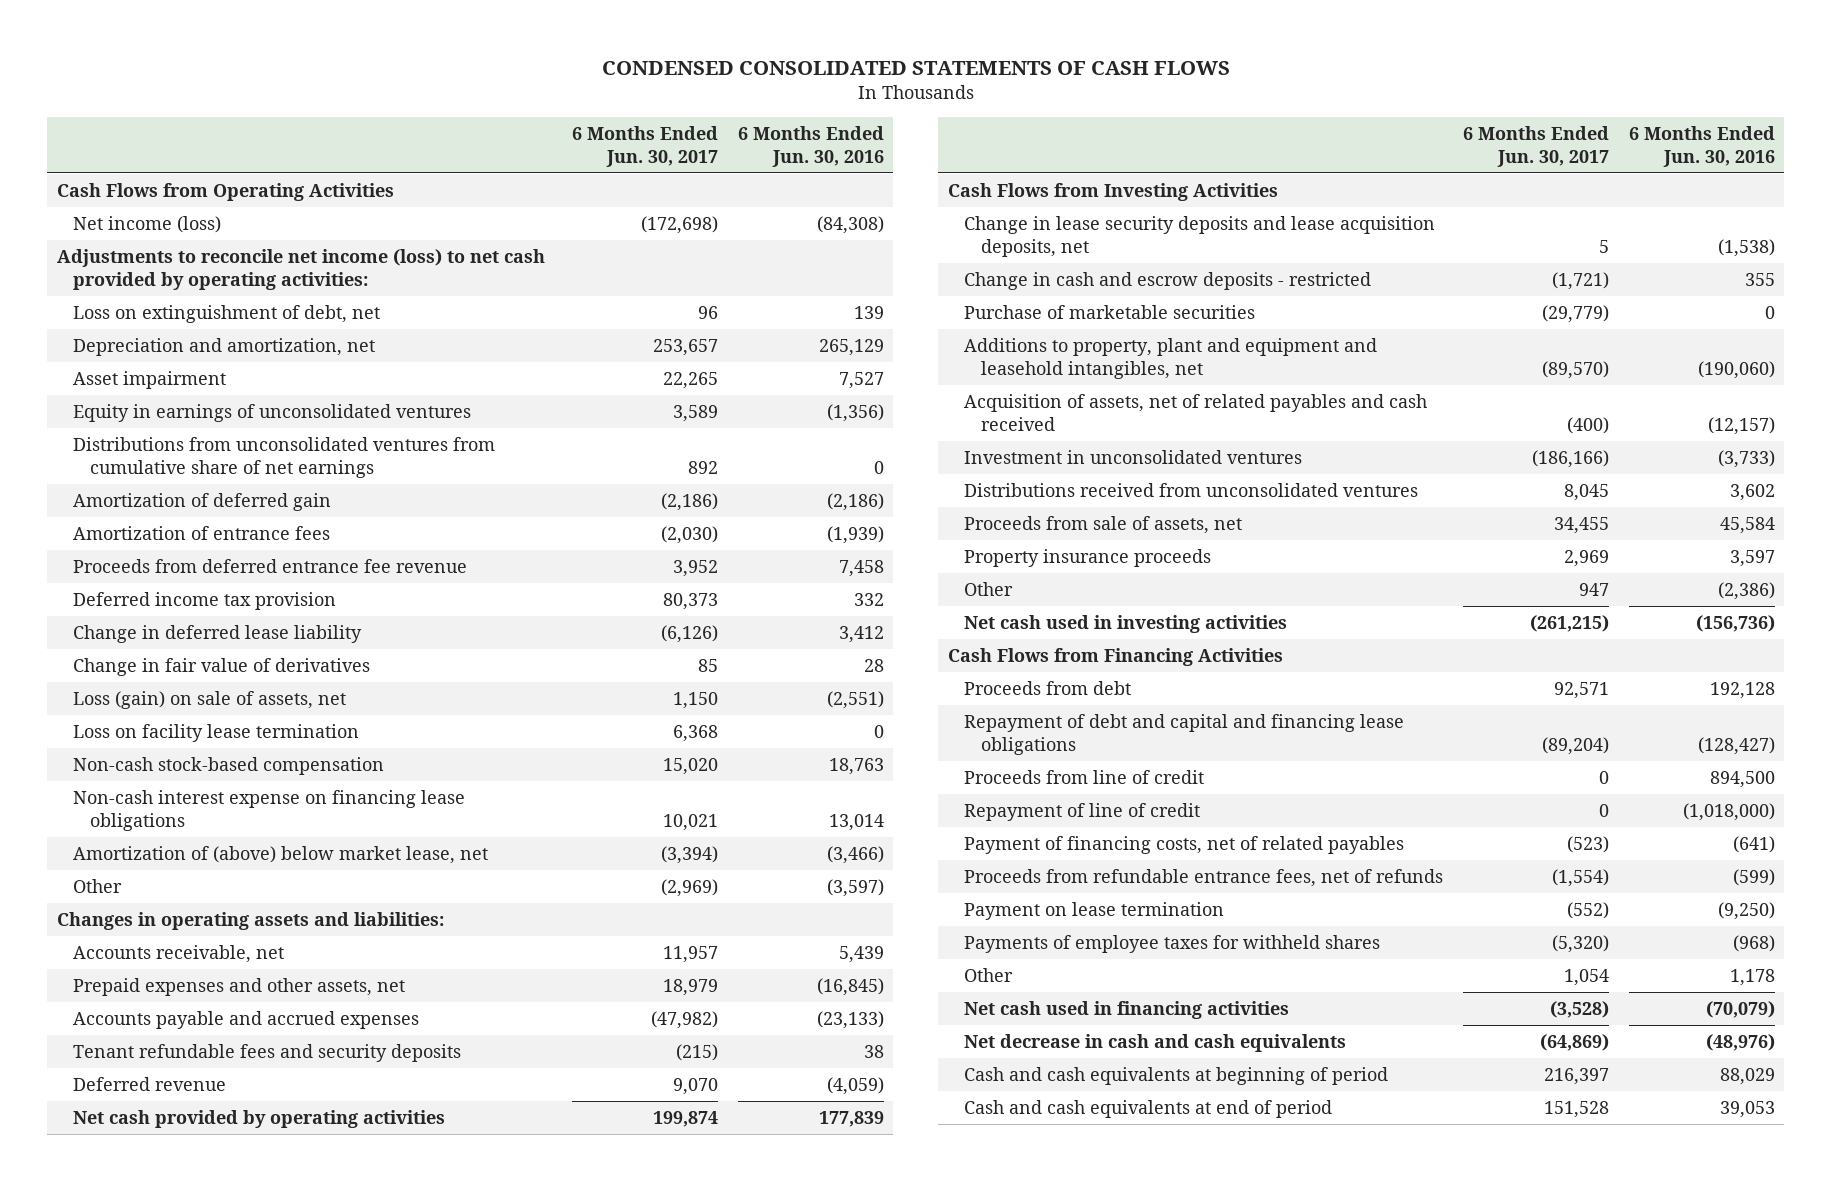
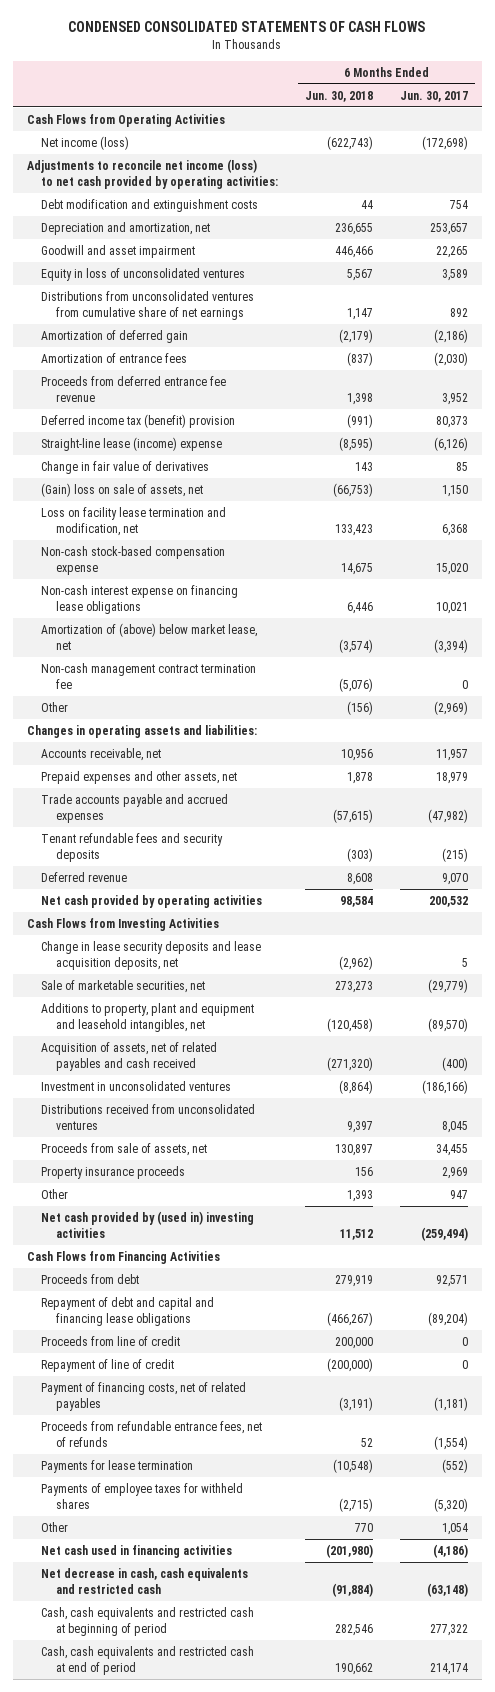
- | 6 Months Ended Jun. 30, 2017 | 6 Months Ended Jun. 30, 2016
+ | 6 Months Ended Jun. 30, 2018 | 6 Months Ended Jun. 30, 2017
- Loss on extinguishment of debt, net | 96 | 139
+ Debt modification and extinguishment costs | 44 | 754
- Asset impairment | 22,265 | 7,527
- Equity in earnings of unconsolidated ventures | 3,589 | (1,356)
+ Goodwill and asset impairment | 446,466 | 22,265
+ Equity in loss of unconsolidated ventures | 5,567 | 3,589
- Deferred income tax provision | 80,373 | 332
- Change in deferred lease liability | (6,126) | 3,412
+ Deferred income tax (benefit) provision | (991) | 80,373
+ Straight-line lease (income) expense | (8,595) | (6,126)
- Loss (gain) on sale of assets, net | 1,150 | (2,551)
- Loss on facility lease termination | 6,368 | 0
- Non-cash stock-based compensation | 15,020 | 18,763
+ (Gain) loss on sale of assets, net | (66,753) | 1,150
+ Loss on facility lease termination and modification, net | 133,423 | 6,368
+ Non-cash stock-based compensation expense | 14,675 | 15,020
+ Non-cash management contract termination fee | (5,076) | 0
- Accounts payable and accrued expenses | (47,982) | (23,133)
+ Trade accounts payable and accrued expenses | (57,615) | (47,982)
- Net cash provided by operating activities | 199,874 | 177,839
+ Net cash provided by operating activities | 98,584 | 200,532
- Change in cash and escrow deposits - restricted | (1,721) | 355
- Purchase of marketable securities | (29,779) | 0
+ Sale of marketable securities, net | 273,273 | (29,779)
- Net cash used in investing activities | (261,215) | (156,736)
+ Net cash provided by (used in) investing activities | 11,512 | (259,494)
- Payment of financing costs, net of related payables | (523) | (641)
+ Payment of financing costs, net of related payables | (3,191) | (1,181)
- Payment on lease termination | (552) | (9,250)
+ Payments for lease termination | (10,548) | (552)
- Net cash used in financing activities | (3,528) | (70,079)
- Net decrease in cash and cash equivalents | (64,869) | (48,976)
- Cash and cash equivalents at beginning of period | 216,397 | 88,029
- Cash and cash equivalents at end of period | 151,528 | 39,053
+ Net cash used in financing activities | (201,980) | (4,186)
+ Net decrease in cash, cash equivalents and restricted cash | (91,884) | (63,148)
+ Cash, cash equivalents and restricted cash at beginning of period | 282,546 | 277,322
+ Cash, cash equivalents and restricted cash at end of period | 190,662 | 214,174

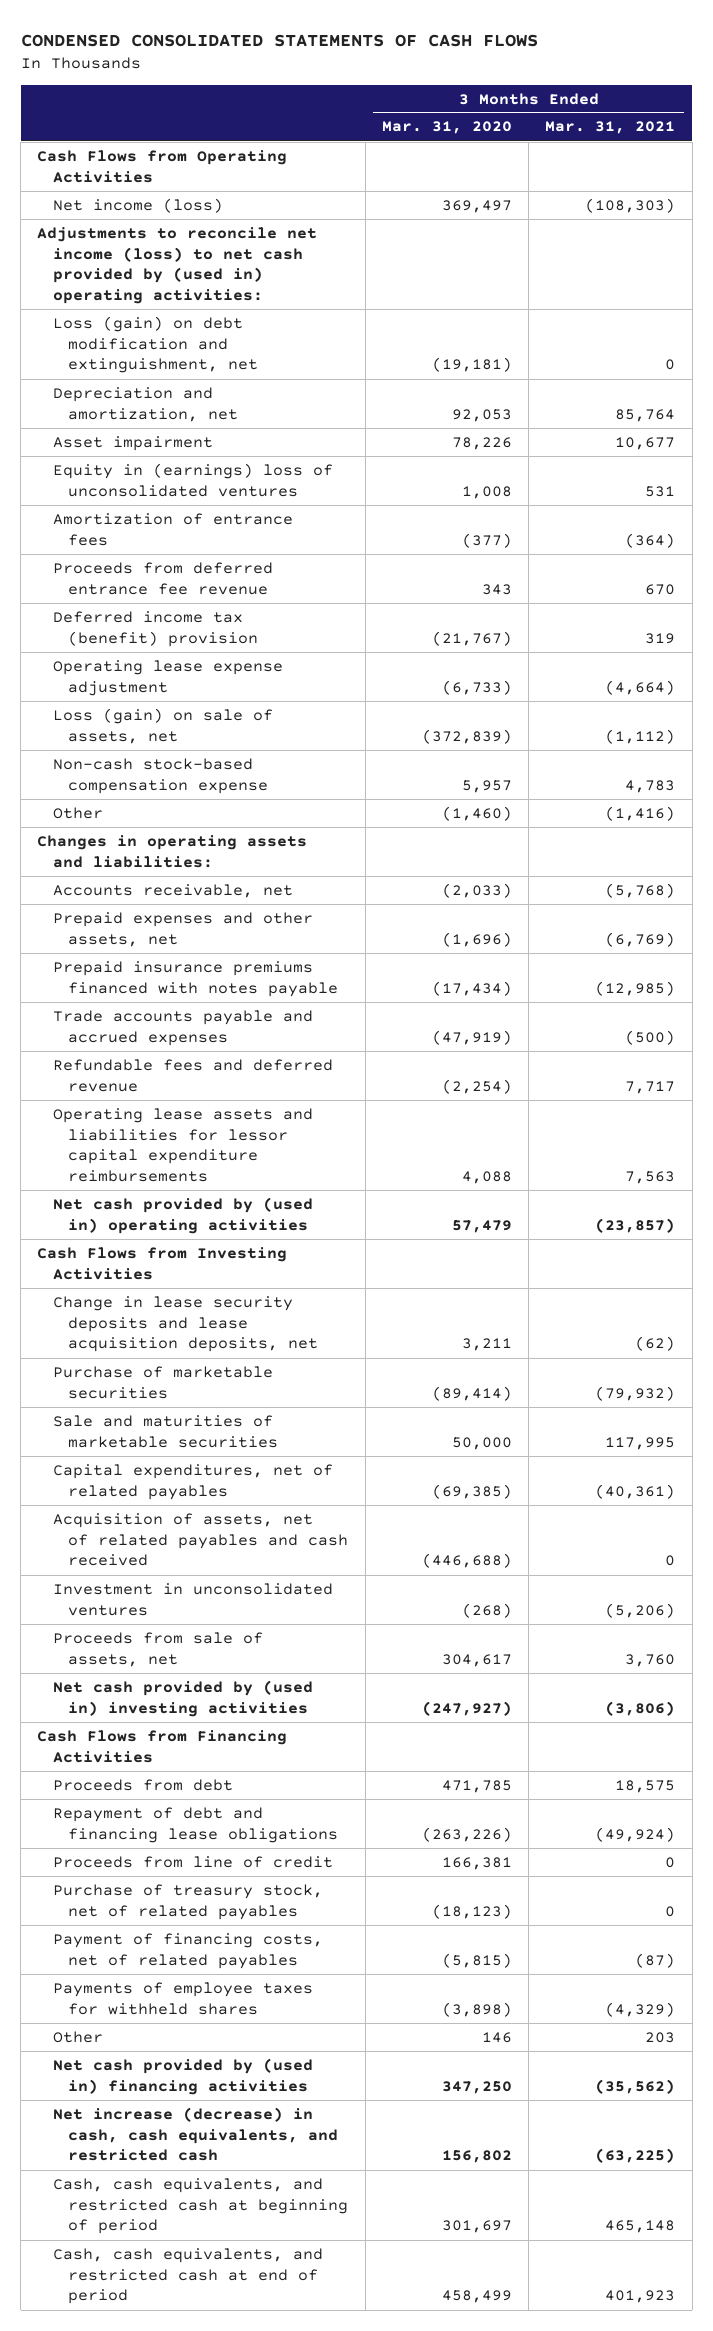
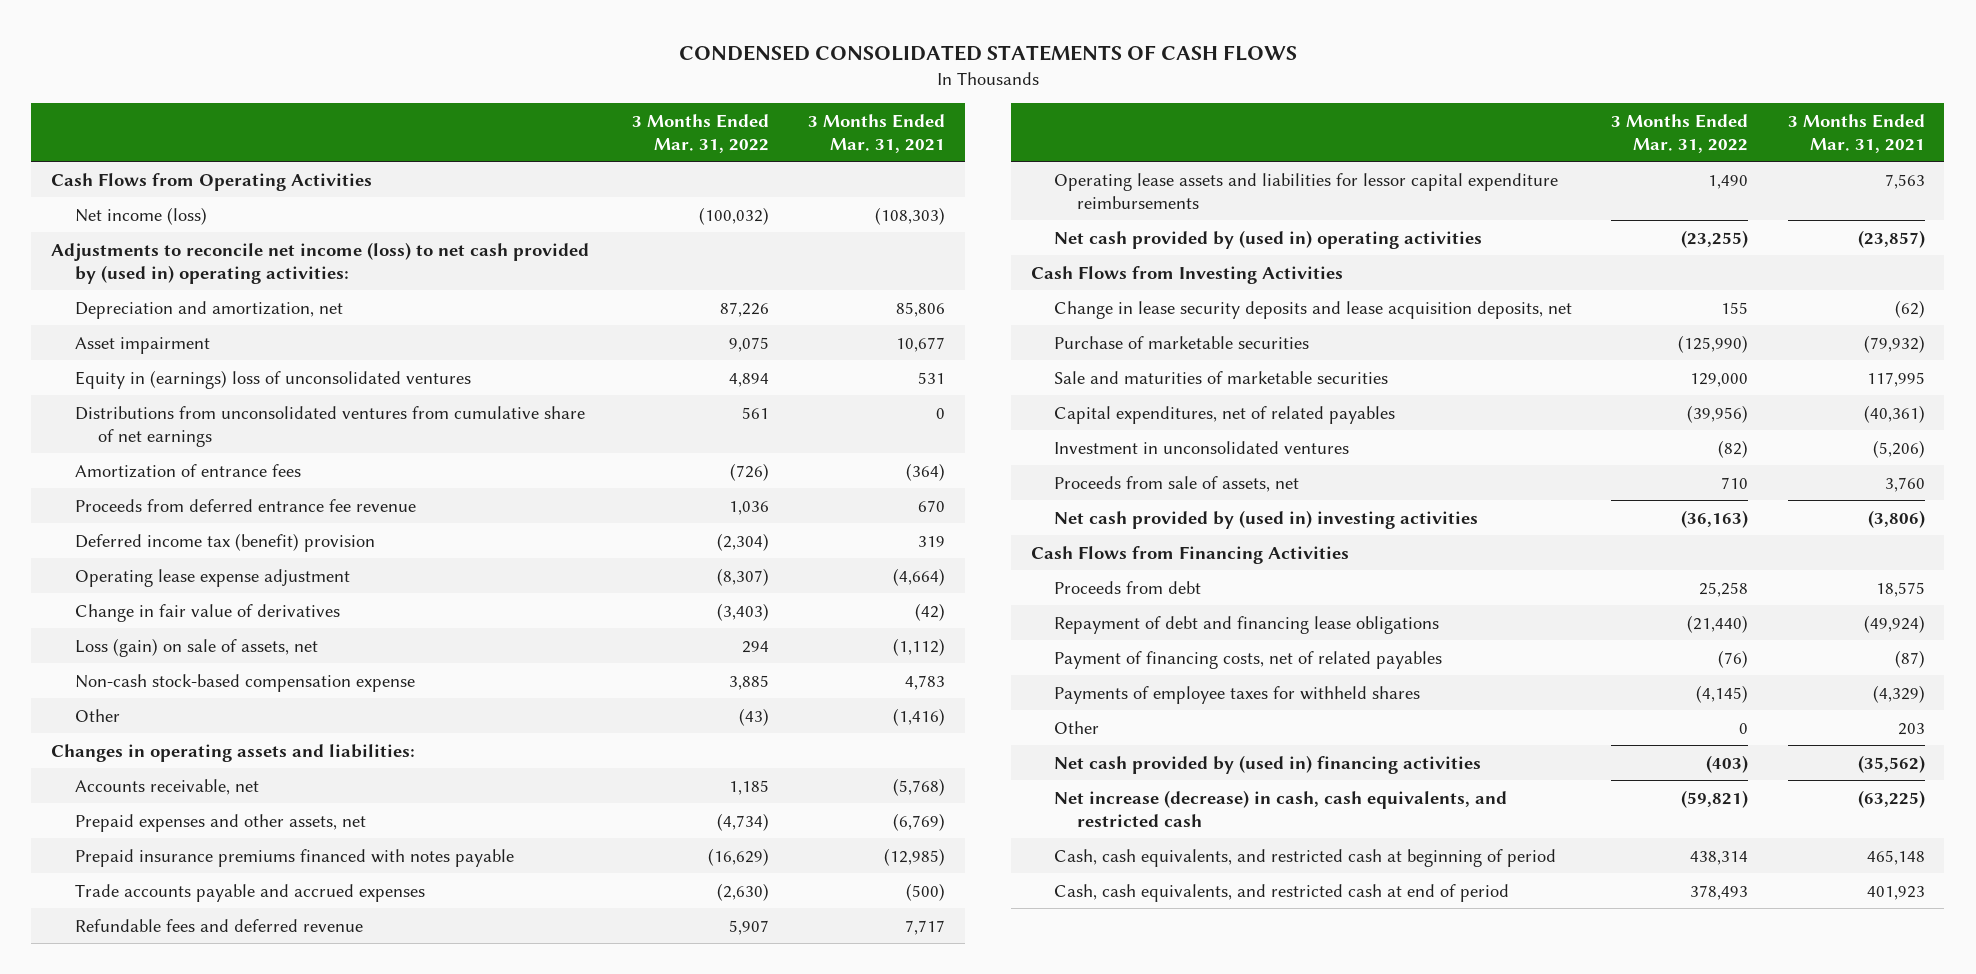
- | 3 Months Ended Mar. 31, 2020 | 3 Months Ended Mar. 31, 2021
+ | 3 Months Ended Mar. 31, 2022 | 3 Months Ended Mar. 31, 2021
- Loss (gain) on debt modification and extinguishment, net | (19,181) | 0
- Depreciation and amortization, net | 92,053 | 85,764
+ Depreciation and amortization, net | 87,226 | 85,806
+ Distributions from unconsolidated ventures from cumulative share of net earnings | 561 | 0
+ Change in fair value of derivatives | (3,403) | (42)
- Acquisition of assets, net of related payables and cash received | (446,688) | 0
- Proceeds from line of credit | 166,381 | 0
- Purchase of treasury stock, net of related payables | (18,123) | 0

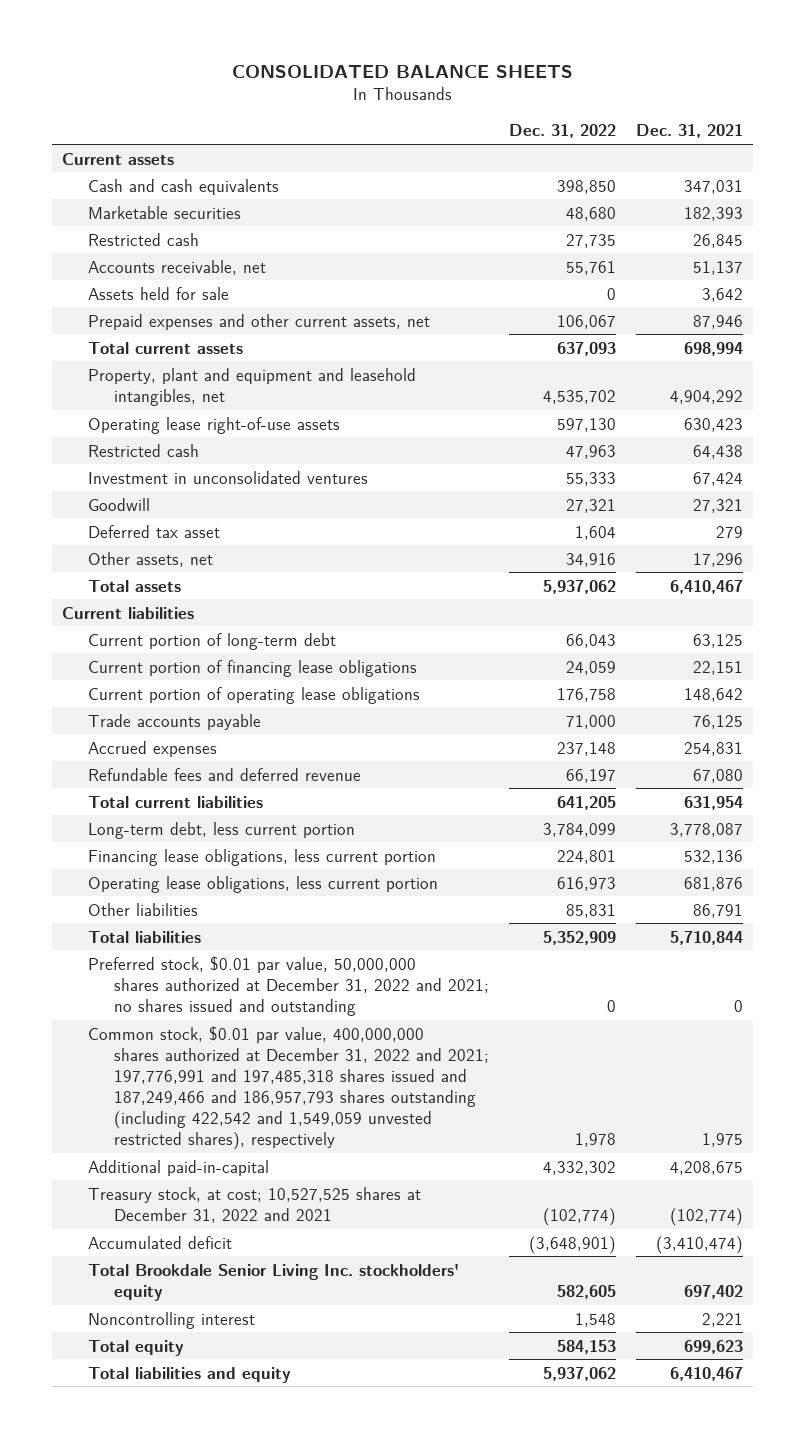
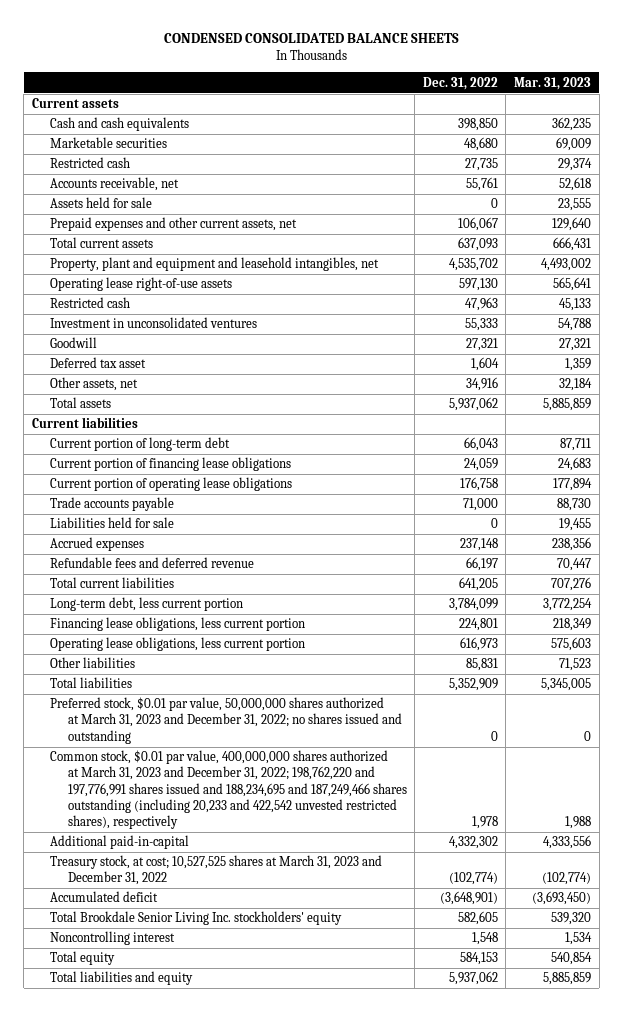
- CONSOLIDATED BALANCE SHEETS
+ CONDENSED CONSOLIDATED BALANCE SHEETS
- | Dec. 31, 2022 | Dec. 31, 2021
+ | Dec. 31, 2022 | Mar. 31, 2023
+ Liabilities held for sale | 0 | 19,455
- Preferred stock, $0.01 par value, 50,000,000 shares authorized at December 31, 2022 and 2021; no shares issued and outstanding | 0 | 0
- Common stock, $0.01 par value, 400,000,000 shares authorized at December 31, 2022 and 2021; 197,776,991 and 197,485,318 shares issued and 187,249,466 and 186,957,793 shares outstanding (including 422,542 and 1,549,059 unvested restricted shares), respectively | 1,978 | 1,975
+ Preferred stock, $0.01 par value, 50,000,000 shares authorized at March 31, 2023 and December 31, 2022; no shares issued and outstanding | 0 | 0
+ Common stock, $0.01 par value, 400,000,000 shares authorized at March 31, 2023 and December 31, 2022; 198,762,220 and 197,776,991 shares issued and 188,234,695 and 187,249,466 shares outstanding (including 20,233 and 422,542 unvested restricted shares), respectively | 1,978 | 1,988
- Treasury stock, at cost; 10,527,525 shares at December 31, 2022 and 2021 | (102,774) | (102,774)
+ Treasury stock, at cost; 10,527,525 shares at March 31, 2023 and December 31, 2022 | (102,774) | (102,774)

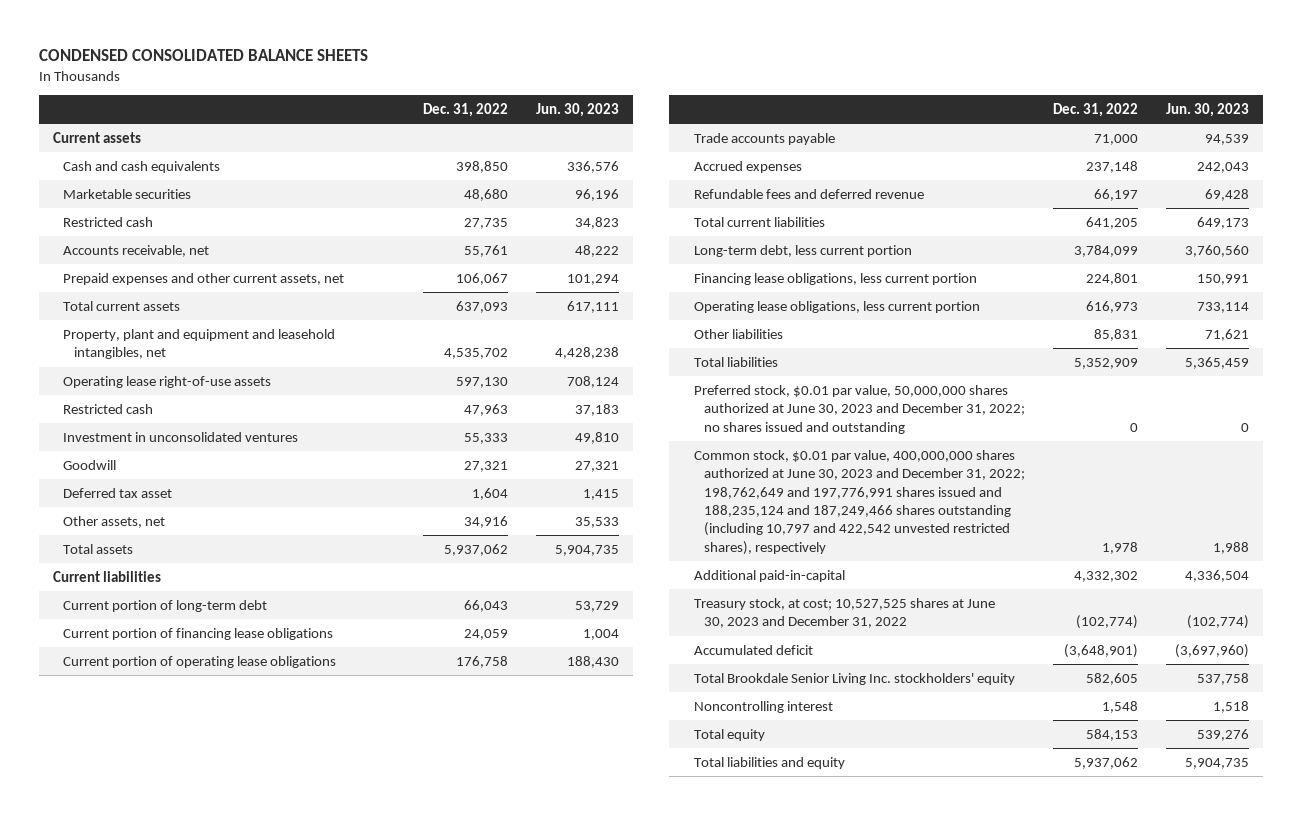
- | Dec. 31, 2022 | Mar. 31, 2023
+ | Dec. 31, 2022 | Jun. 30, 2023
- Assets held for sale | 0 | 23,555
- Liabilities held for sale | 0 | 19,455
- Preferred stock, $0.01 par value, 50,000,000 shares authorized at March 31, 2023 and December 31, 2022; no shares issued and outstanding | 0 | 0
- Common stock, $0.01 par value, 400,000,000 shares authorized at March 31, 2023 and December 31, 2022; 198,762,220 and 197,776,991 shares issued and 188,234,695 and 187,249,466 shares outstanding (including 20,233 and 422,542 unvested restricted shares), respectively | 1,978 | 1,988
+ Preferred stock, $0.01 par value, 50,000,000 shares authorized at June 30, 2023 and December 31, 2022; no shares issued and outstanding | 0 | 0
+ Common stock, $0.01 par value, 400,000,000 shares authorized at June 30, 2023 and December 31, 2022; 198,762,649 and 197,776,991 shares issued and 188,235,124 and 187,249,466 shares outstanding (including 10,797 and 422,542 unvested restricted shares), respectively | 1,978 | 1,988
- Treasury stock, at cost; 10,527,525 shares at March 31, 2023 and December 31, 2022 | (102,774) | (102,774)
+ Treasury stock, at cost; 10,527,525 shares at June 30, 2023 and December 31, 2022 | (102,774) | (102,774)

